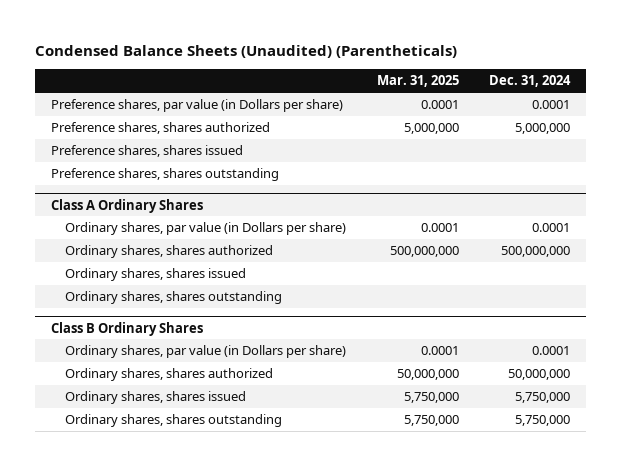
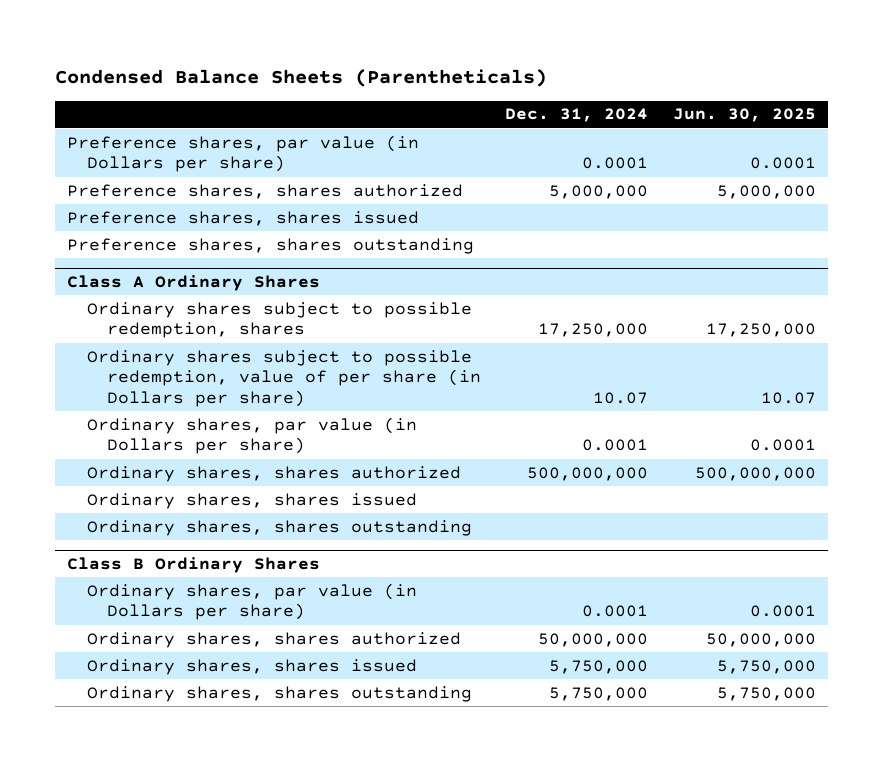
- Condensed Balance Sheets (Unaudited) (Parentheticals)
+ Condensed Balance Sheets (Parentheticals)
- | Mar. 31, 2025 | Dec. 31, 2024
+ | Dec. 31, 2024 | Jun. 30, 2025
@ Class A Ordinary Shares
+ Ordinary shares subject to possible redemption, shares | 17,250,000 | 17,250,000
+ Ordinary shares subject to possible redemption, value of per share (in Dollars per share) | 10.07 | 10.07

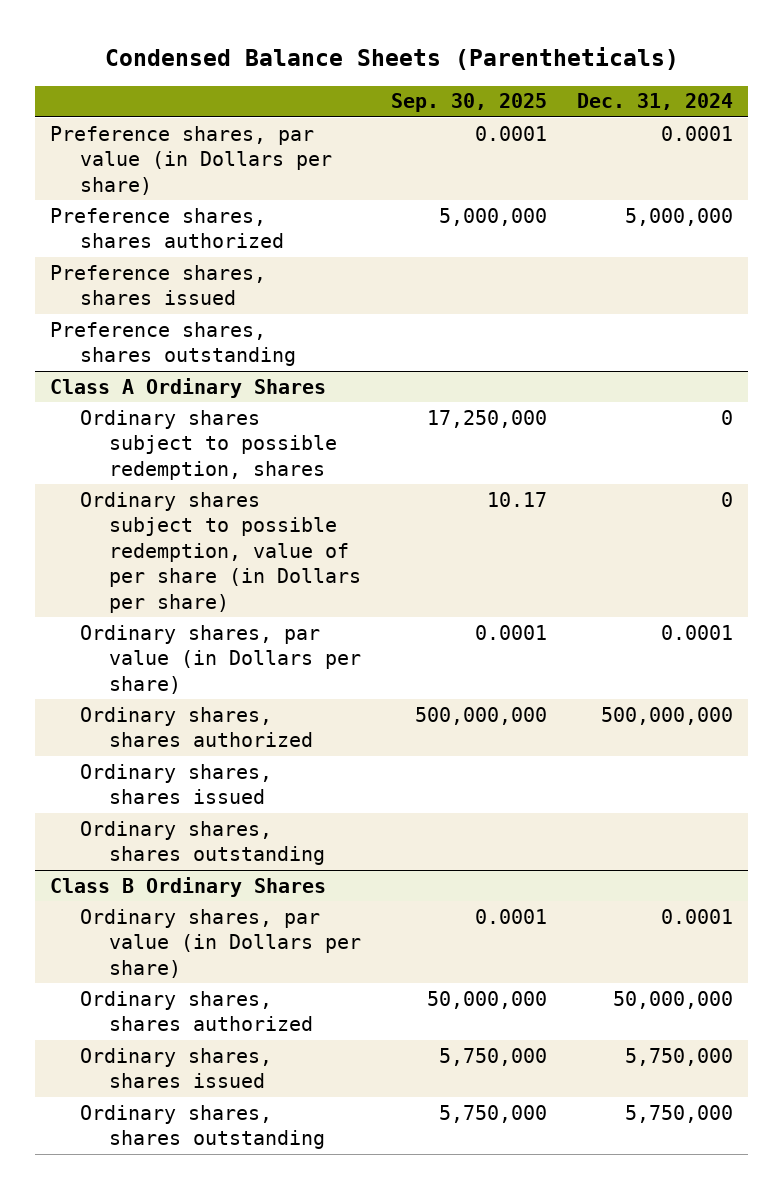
- | Dec. 31, 2024 | Jun. 30, 2025
+ | Sep. 30, 2025 | Dec. 31, 2024
@ Class A Ordinary Shares
- Ordinary shares subject to possible redemption, shares | 17,250,000 | 17,250,000
- Ordinary shares subject to possible redemption, value of per share (in Dollars per share) | 10.07 | 10.07
+ Ordinary shares subject to possible redemption, shares | 17,250,000 | 0
+ Ordinary shares subject to possible redemption, value of per share (in Dollars per share) | 10.17 | 0

